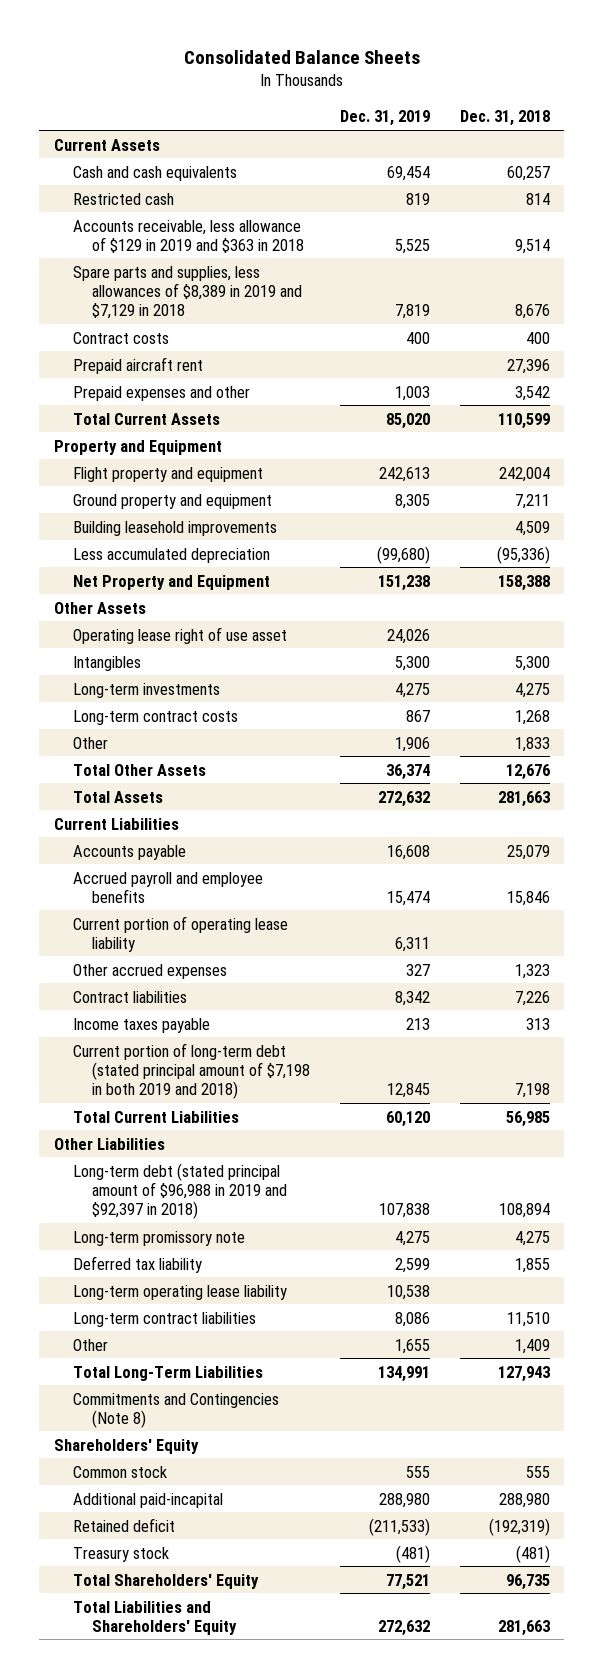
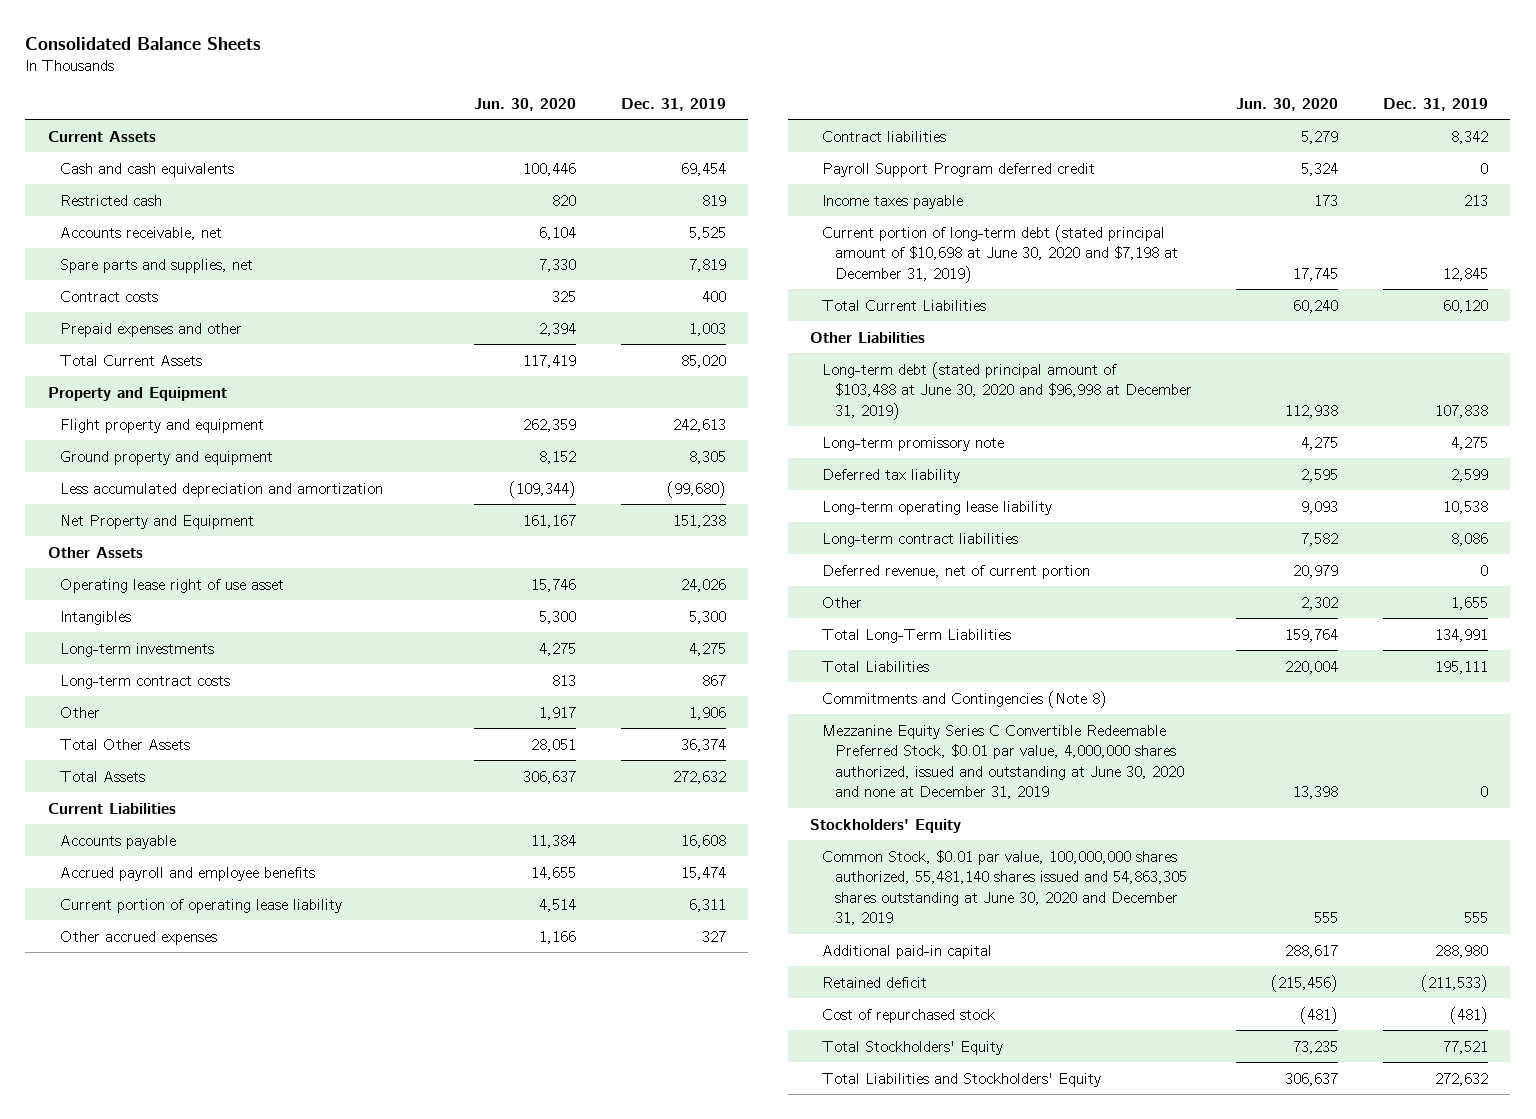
- | Dec. 31, 2019 | Dec. 31, 2018
+ | Jun. 30, 2020 | Dec. 31, 2019
- Accounts receivable, less allowance of $129 in 2019 and $363 in 2018 | 5,525 | 9,514
- Spare parts and supplies, less allowances of $8,389 in 2019 and $7,129 in 2018 | 7,819 | 8,676
+ Accounts receivable, net | 6,104 | 5,525
+ Spare parts and supplies, net | 7,330 | 7,819
- Prepaid aircraft rent | | 27,396
- Building leasehold improvements | | 4,509
- Less accumulated depreciation | (99,680) | (95,336)
+ Less accumulated depreciation and amortization | (109,344) | (99,680)
+ Payroll Support Program deferred credit | 5,324 | 0
- Current portion of long-term debt (stated principal amount of $7,198 in both 2019 and 2018) | 12,845 | 7,198
+ Current portion of long-term debt (stated principal amount of $10,698 at June 30, 2020 and $7,198 at December 31, 2019) | 17,745 | 12,845
- Long-term debt (stated principal amount of $96,988 in 2019 and $92,397 in 2018) | 107,838 | 108,894
+ Long-term debt (stated principal amount of $103,488 at June 30, 2020 and $96,998 at December 31, 2019) | 112,938 | 107,838
+ Deferred revenue, net of current portion | 20,979 | 0
+ Total Liabilities | 220,004 | 195,111
- Shareholders' Equity
- Common stock | 555 | 555
- Additional paid-incapital | 288,980 | 288,980
+ Mezzanine Equity Series C Convertible Redeemable Preferred Stock, $0.01 par value, 4,000,000 shares authorized, issued and outstanding at June 30, 2020 and none at December 31, 2019 | 13,398 | 0
+ Stockholders' Equity
+ Common Stock, $0.01 par value, 100,000,000 shares authorized, 55,481,140 shares issued and 54,863,305 shares outstanding at June 30, 2020 and December 31, 2019 | 555 | 555
+ Additional paid-in capital | 288,617 | 288,980
- Treasury stock | (481) | (481)
- Total Shareholders' Equity | 77,521 | 96,735
- Total Liabilities and Shareholders' Equity | 272,632 | 281,663
+ Cost of repurchased stock | (481) | (481)
+ Total Stockholders' Equity | 73,235 | 77,521
+ Total Liabilities and Stockholders' Equity | 306,637 | 272,632

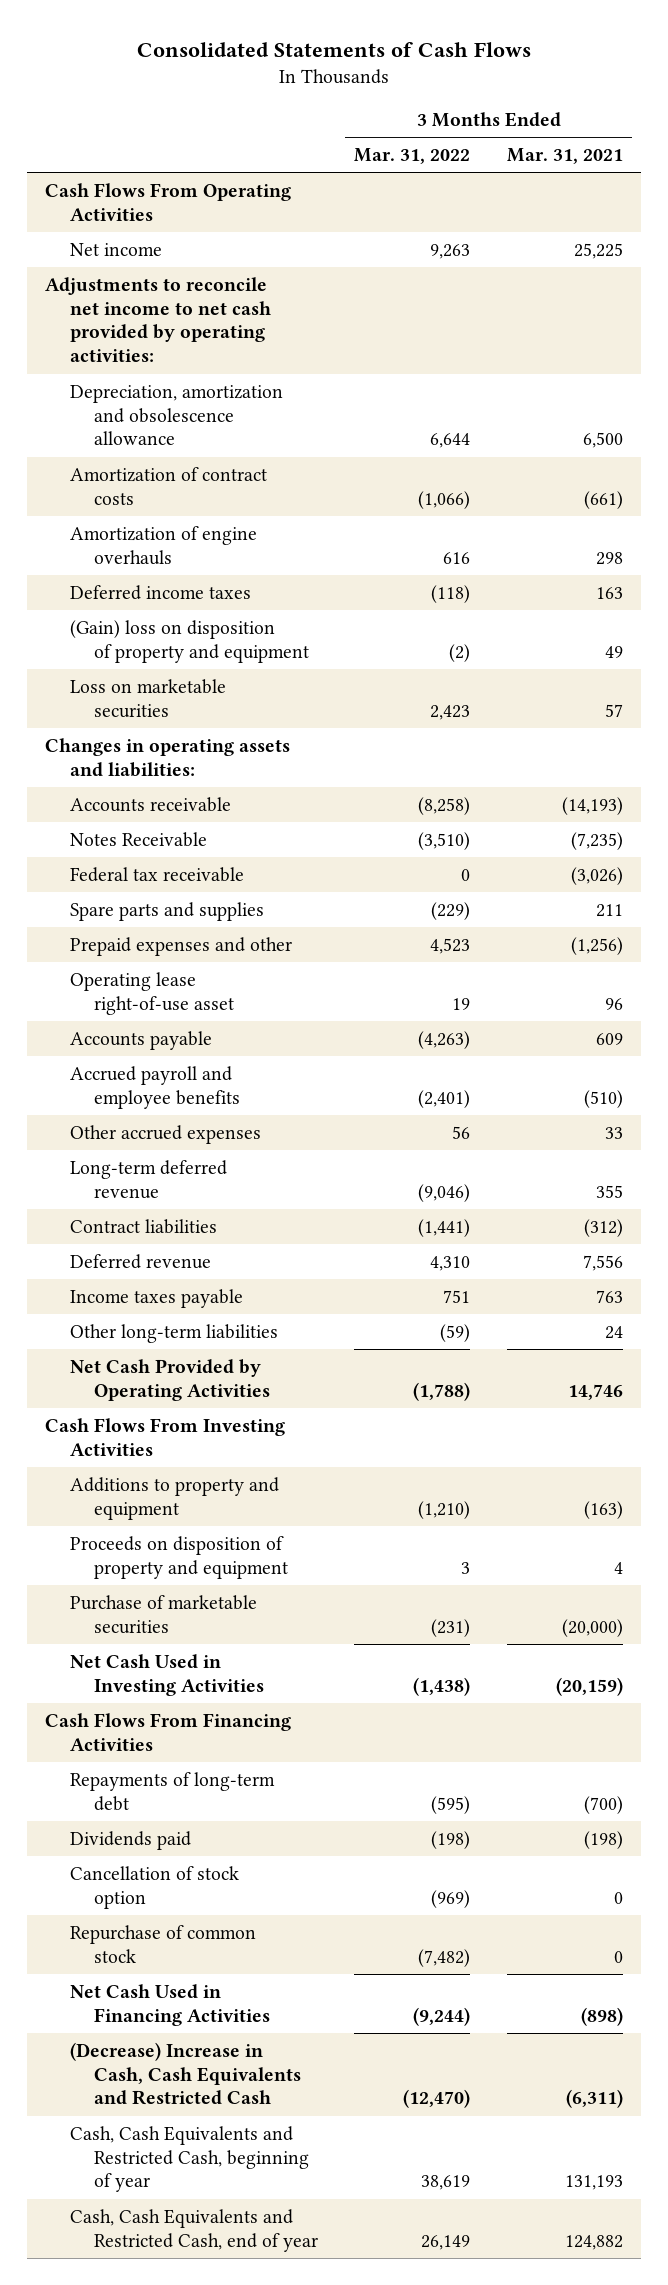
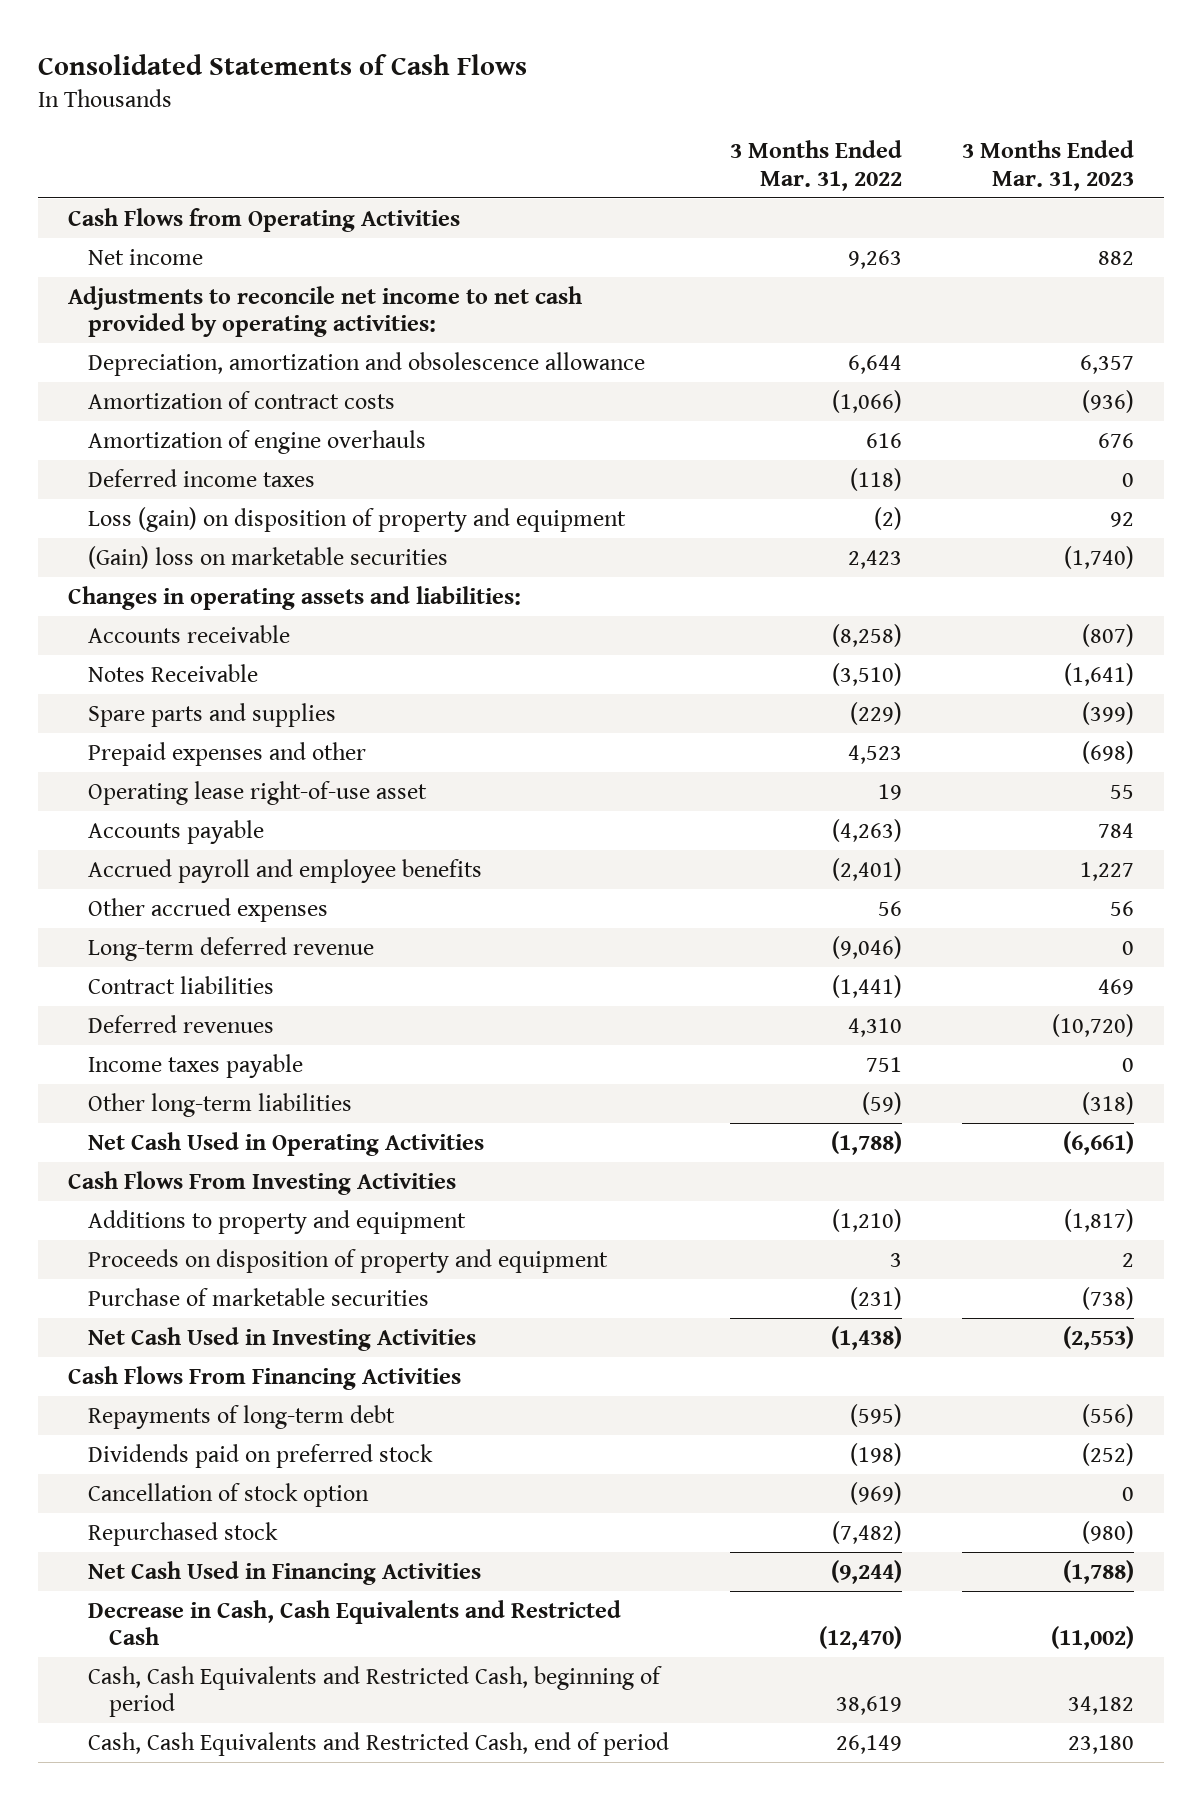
- | 3 Months Ended Mar. 31, 2022 | 3 Months Ended Mar. 31, 2021
+ | 3 Months Ended Mar. 31, 2022 | 3 Months Ended Mar. 31, 2023
- Cash Flows From Operating Activities
+ Cash Flows from Operating Activities
- (Gain) loss on disposition of property and equipment | (2) | 49
- Loss on marketable securities | 2,423 | 57
+ Loss (gain) on disposition of property and equipment | (2) | 92
+ (Gain) loss on marketable securities | 2,423 | (1,740)
- Federal tax receivable | 0 | (3,026)
- Deferred revenue | 4,310 | 7,556
+ Deferred revenues | 4,310 | (10,720)
- Net Cash Provided by Operating Activities | (1,788) | 14,746
+ Net Cash Used in Operating Activities | (1,788) | (6,661)
- Dividends paid | (198) | (198)
+ Dividends paid on preferred stock | (198) | (252)
- Repurchase of common stock | (7,482) | 0
+ Repurchased stock | (7,482) | (980)
- (Decrease) Increase in Cash, Cash Equivalents and Restricted Cash | (12,470) | (6,311)
- Cash, Cash Equivalents and Restricted Cash, beginning of year | 38,619 | 131,193
- Cash, Cash Equivalents and Restricted Cash, end of year | 26,149 | 124,882
+ Decrease in Cash, Cash Equivalents and Restricted Cash | (12,470) | (11,002)
+ Cash, Cash Equivalents and Restricted Cash, beginning of period | 38,619 | 34,182
+ Cash, Cash Equivalents and Restricted Cash, end of period | 26,149 | 23,180

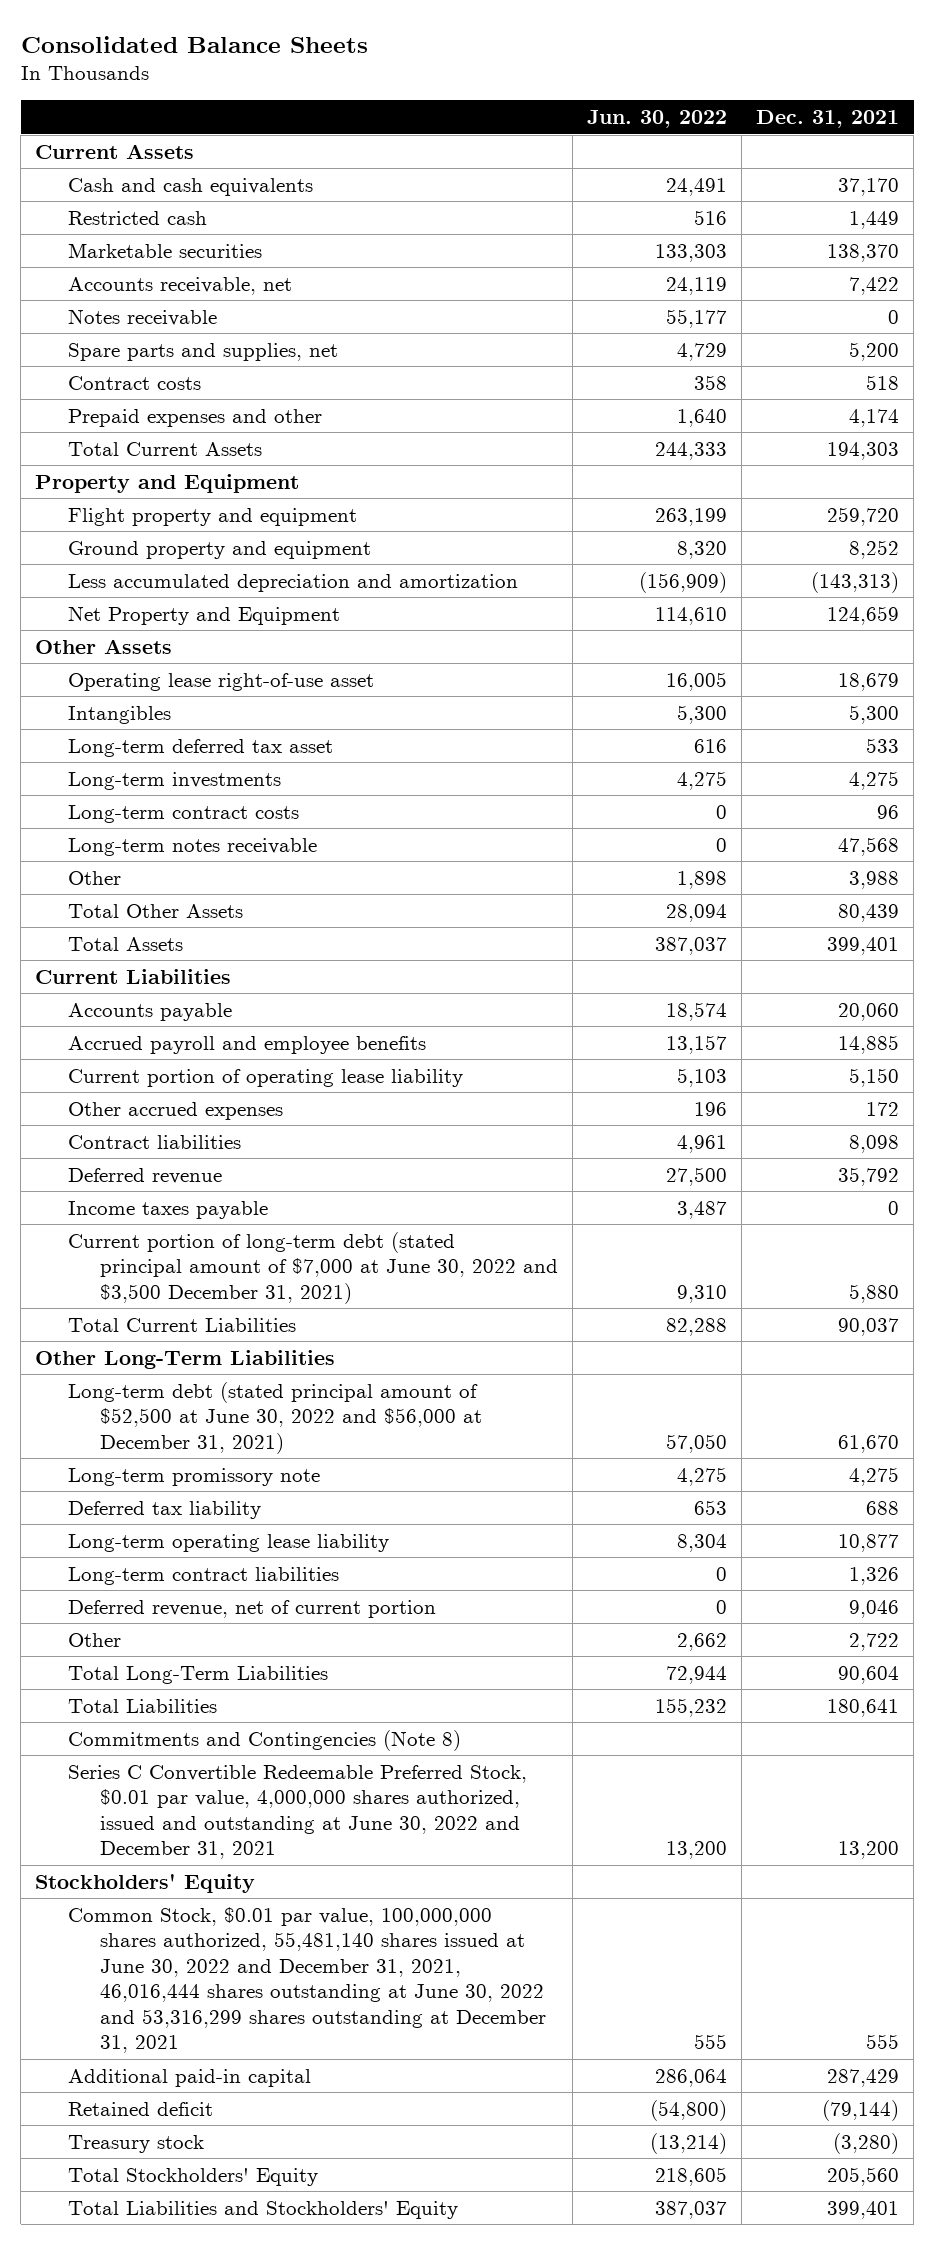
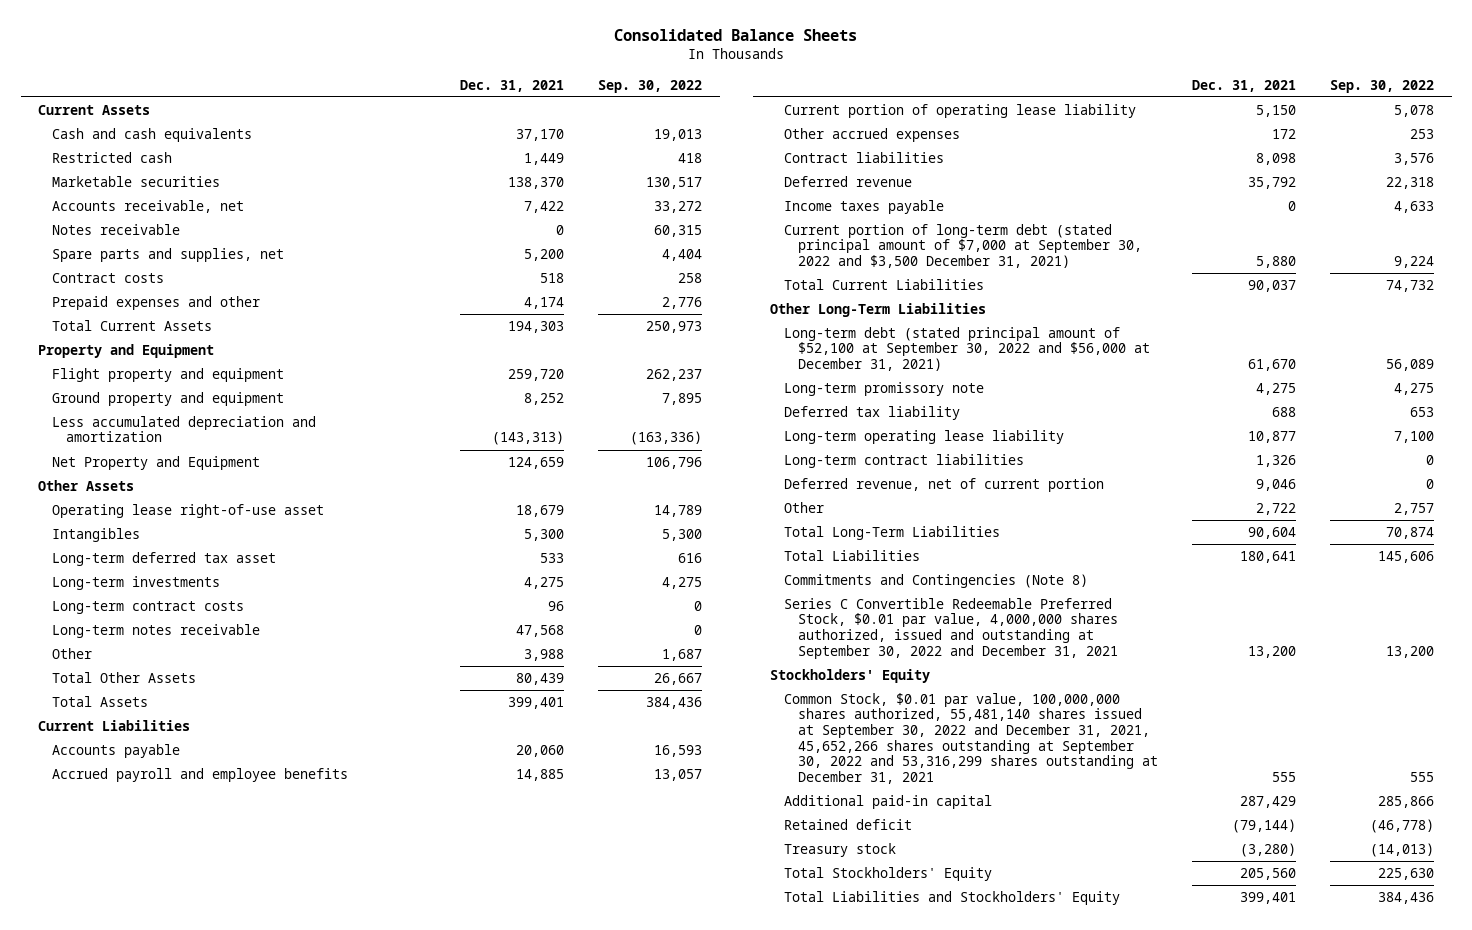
- | Jun. 30, 2022 | Dec. 31, 2021
+ | Dec. 31, 2021 | Sep. 30, 2022
- Current portion of long-term debt (stated principal amount of $7,000 at June 30, 2022 and $3,500 December 31, 2021) | 9,310 | 5,880
+ Current portion of long-term debt (stated principal amount of $7,000 at September 30, 2022 and $3,500 December 31, 2021) | 5,880 | 9,224
- Long-term debt (stated principal amount of $52,500 at June 30, 2022 and $56,000 at December 31, 2021) | 57,050 | 61,670
+ Long-term debt (stated principal amount of $52,100 at September 30, 2022 and $56,000 at December 31, 2021) | 61,670 | 56,089
- Series C Convertible Redeemable Preferred Stock, $0.01 par value, 4,000,000 shares authorized, issued and outstanding at June 30, 2022 and December 31, 2021 | 13,200 | 13,200
+ Series C Convertible Redeemable Preferred Stock, $0.01 par value, 4,000,000 shares authorized, issued and outstanding at September 30, 2022 and December 31, 2021 | 13,200 | 13,200
- Common Stock, $0.01 par value, 100,000,000 shares authorized, 55,481,140 shares issued at June 30, 2022 and December 31, 2021, 46,016,444 shares outstanding at June 30, 2022 and 53,316,299 shares outstanding at December 31, 2021 | 555 | 555
+ Common Stock, $0.01 par value, 100,000,000 shares authorized, 55,481,140 shares issued at September 30, 2022 and December 31, 2021, 45,652,266 shares outstanding at September 30, 2022 and 53,316,299 shares outstanding at December 31, 2021 | 555 | 555

